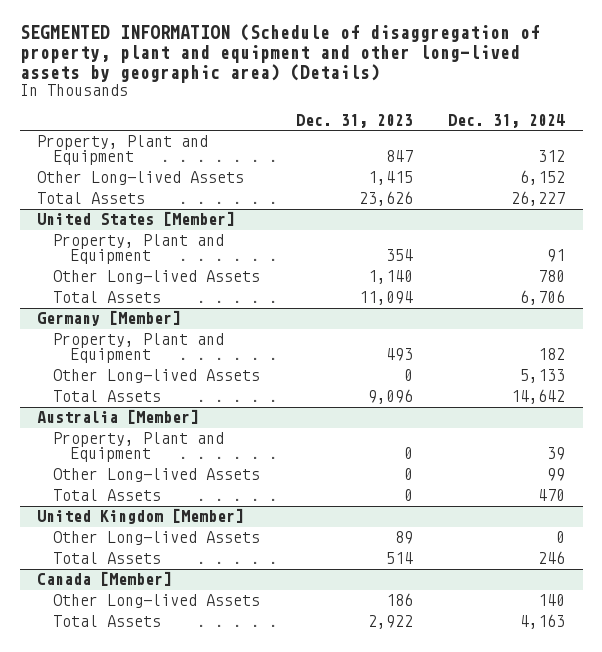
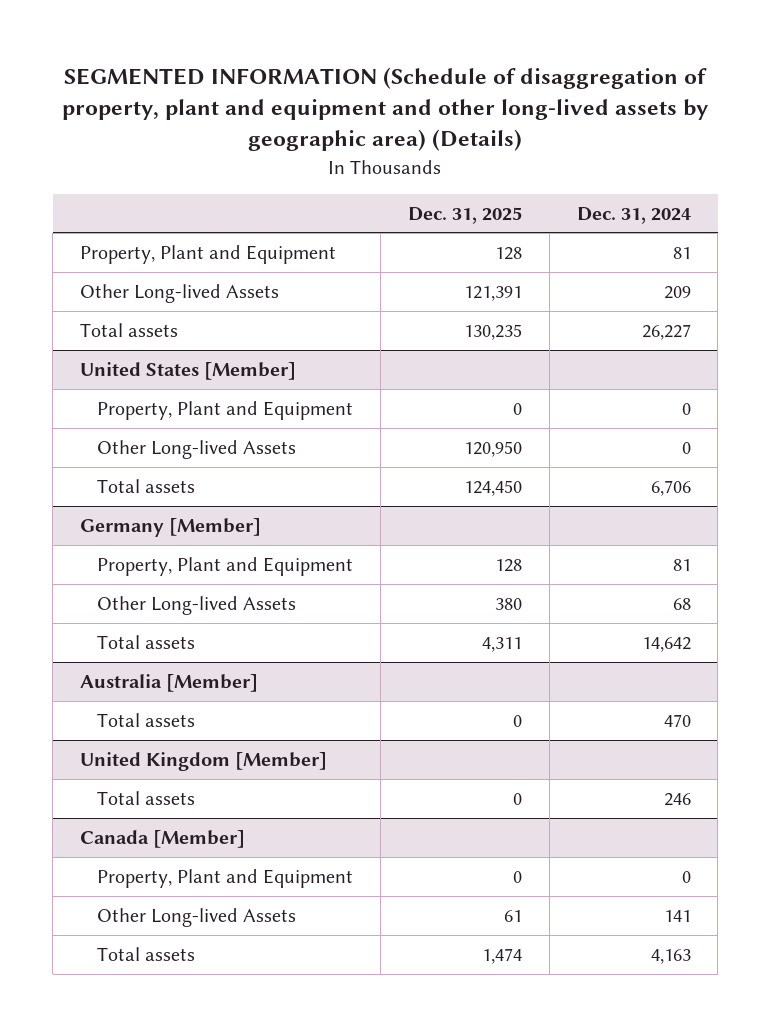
- | Dec. 31, 2023 | Dec. 31, 2024
+ | Dec. 31, 2025 | Dec. 31, 2024
- Property, Plant and Equipment | 847 | 312
- Other Long-lived Assets | 1,415 | 6,152
- Total Assets | 23,626 | 26,227
+ Property, Plant and Equipment | 128 | 81
+ Other Long-lived Assets | 121,391 | 209
+ Total assets | 130,235 | 26,227
@ United States [Member]
- Property, Plant and Equipment | 354 | 91
- Other Long-lived Assets | 1,140 | 780
- Total Assets | 11,094 | 6,706
+ Property, Plant and Equipment | 0 | 0
+ Other Long-lived Assets | 120,950 | 0
+ Total assets | 124,450 | 6,706
@ Germany [Member]
- Property, Plant and Equipment | 493 | 182
- Other Long-lived Assets | 0 | 5,133
- Total Assets | 9,096 | 14,642
+ Property, Plant and Equipment | 128 | 81
+ Other Long-lived Assets | 380 | 68
+ Total assets | 4,311 | 14,642
@ Australia [Member]
- Property, Plant and Equipment | 0 | 39
- Other Long-lived Assets | 0 | 99
- Total Assets | 0 | 470
+ Total assets | 0 | 470
@ United Kingdom [Member]
- Other Long-lived Assets | 89 | 0
- Total Assets | 514 | 246
+ Total assets | 0 | 246
@ Canada [Member]
- Other Long-lived Assets | 186 | 140
- Total Assets | 2,922 | 4,163
+ Property, Plant and Equipment | 0 | 0
+ Other Long-lived Assets | 61 | 141
+ Total assets | 1,474 | 4,163

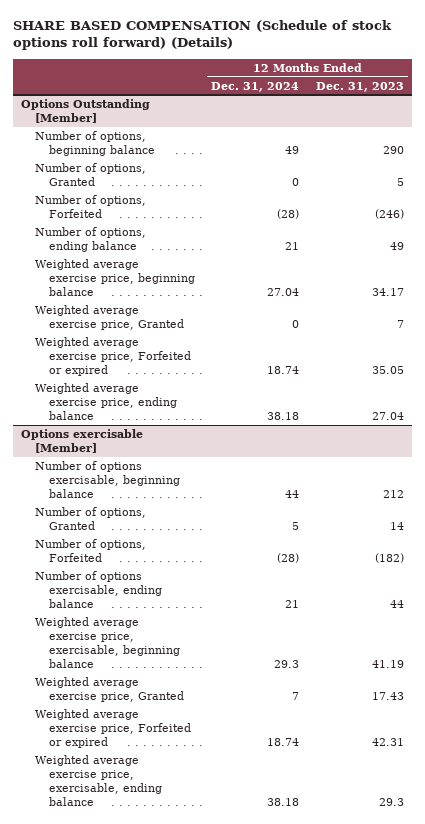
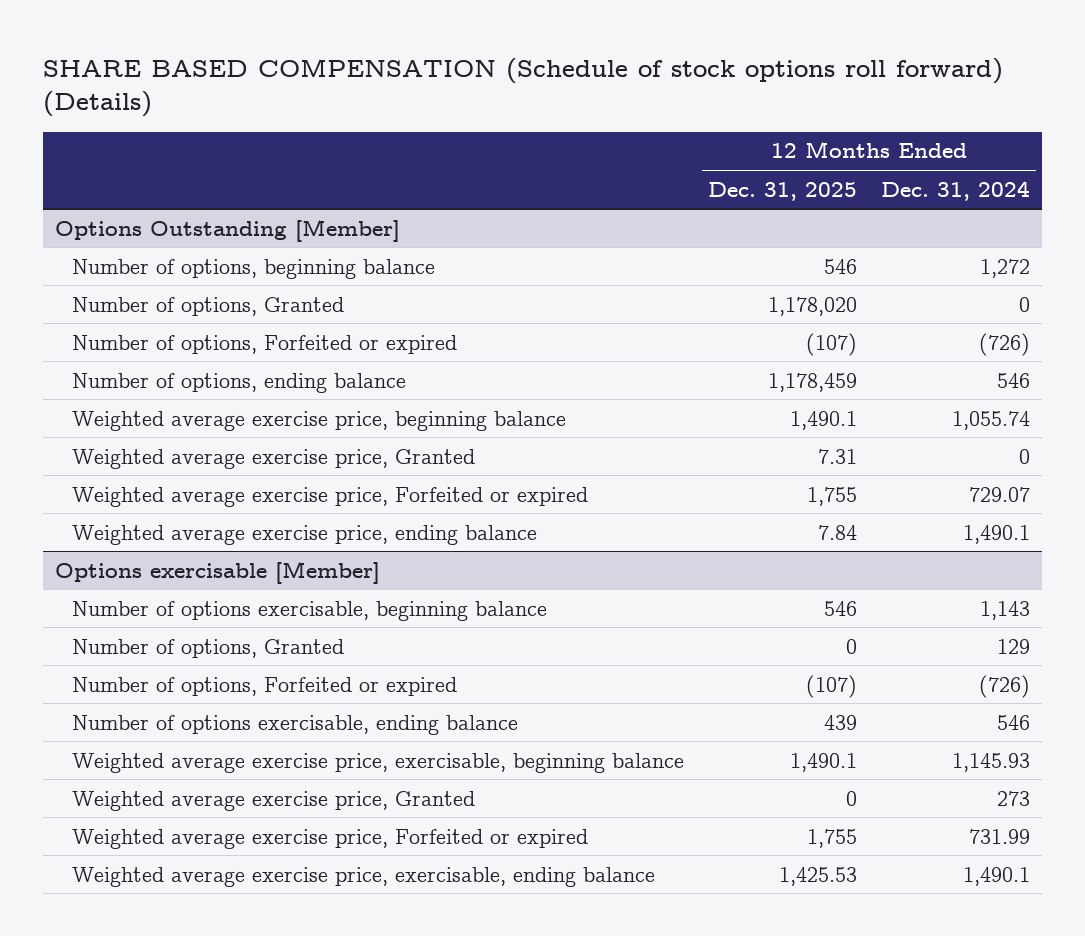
- | 12 Months Ended Dec. 31, 2024 | 12 Months Ended Dec. 31, 2023
+ | 12 Months Ended Dec. 31, 2025 | 12 Months Ended Dec. 31, 2024
@ Options Outstanding [Member]
- Number of options, beginning balance | 49 | 290
+ Number of options, beginning balance | 546 | 1,272
- Number of options, Forfeited | (28) | (246)
- Number of options, ending balance | 21 | 49
- Weighted average exercise price, beginning balance | 27.04 | 34.17
+ Number of options, Forfeited or expired | (107) | (726)
+ Number of options, ending balance | 1,178,459 | 546
+ Weighted average exercise price, beginning balance | 1,490.1 | 1,055.74
- Weighted average exercise price, Forfeited or expired | 18.74 | 35.05
- Weighted average exercise price, ending balance | 38.18 | 27.04
+ Weighted average exercise price, Forfeited or expired | 1,755 | 729.07
+ Weighted average exercise price, ending balance | 7.84 | 1,490.1
@ Options exercisable [Member]
- Number of options exercisable, beginning balance | 44 | 212
- Number of options, Granted | 5 | 14
- Number of options, Forfeited | (28) | (182)
- Number of options exercisable, ending balance | 21 | 44
- Weighted average exercise price, exercisable, beginning balance | 29.3 | 41.19
- Weighted average exercise price, Granted | 7 | 17.43
- Weighted average exercise price, Forfeited or expired | 18.74 | 42.31
- Weighted average exercise price, exercisable, ending balance | 38.18 | 29.3
+ Number of options exercisable, beginning balance | 546 | 1,143
+ Number of options, Granted | 0 | 129
+ Number of options, Forfeited or expired | (107) | (726)
+ Number of options exercisable, ending balance | 439 | 546
+ Weighted average exercise price, exercisable, beginning balance | 1,490.1 | 1,145.93
+ Weighted average exercise price, Granted | 0 | 273
+ Weighted average exercise price, Forfeited or expired | 1,755 | 731.99
+ Weighted average exercise price, exercisable, ending balance | 1,425.53 | 1,490.1

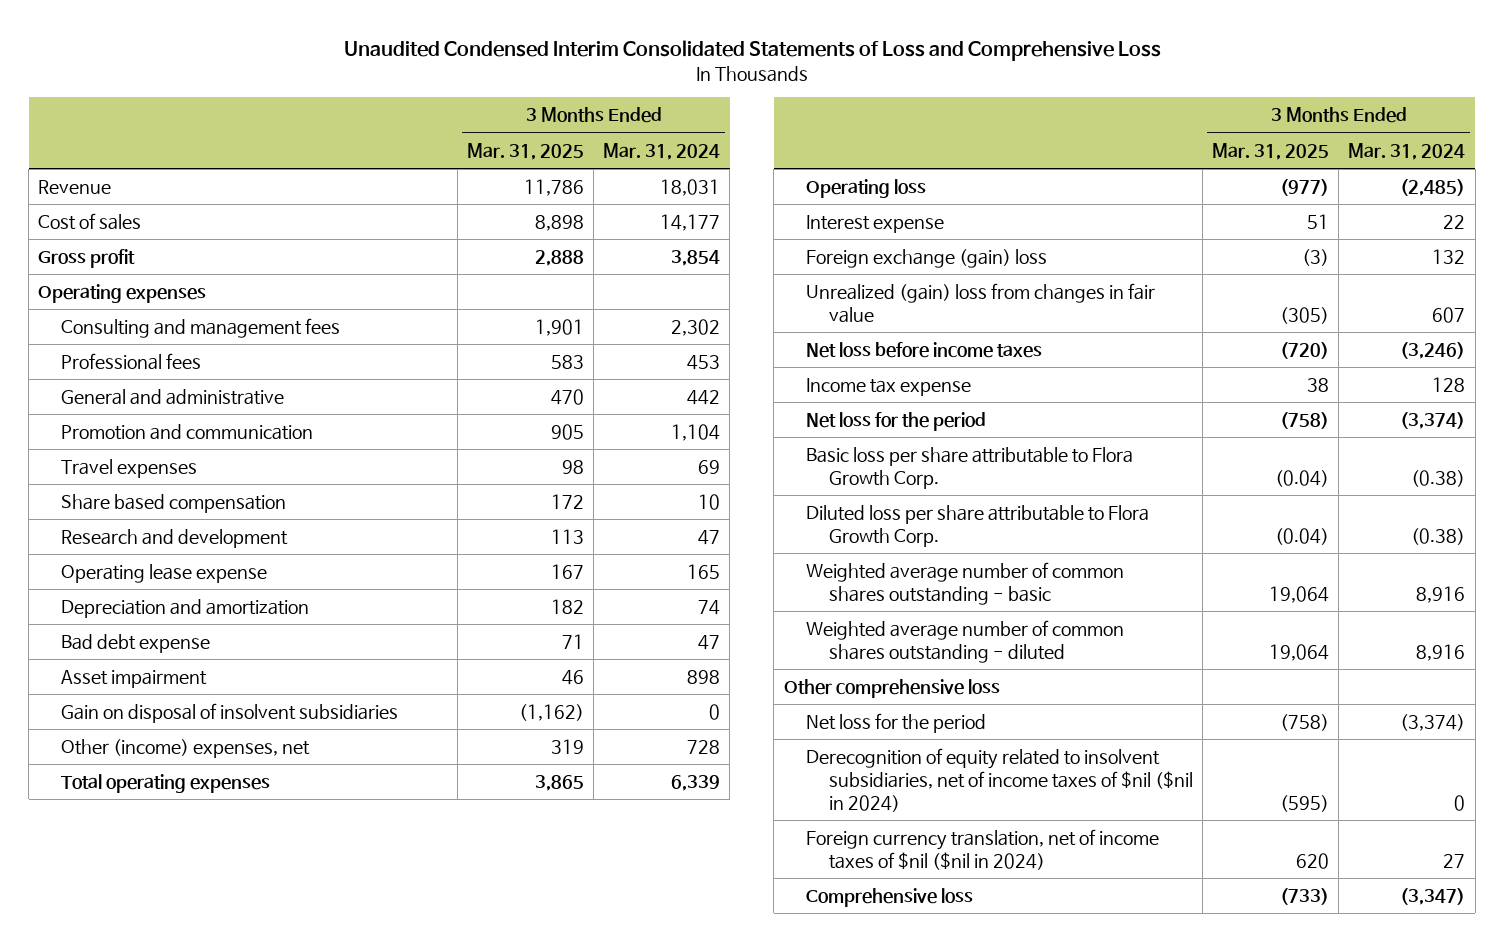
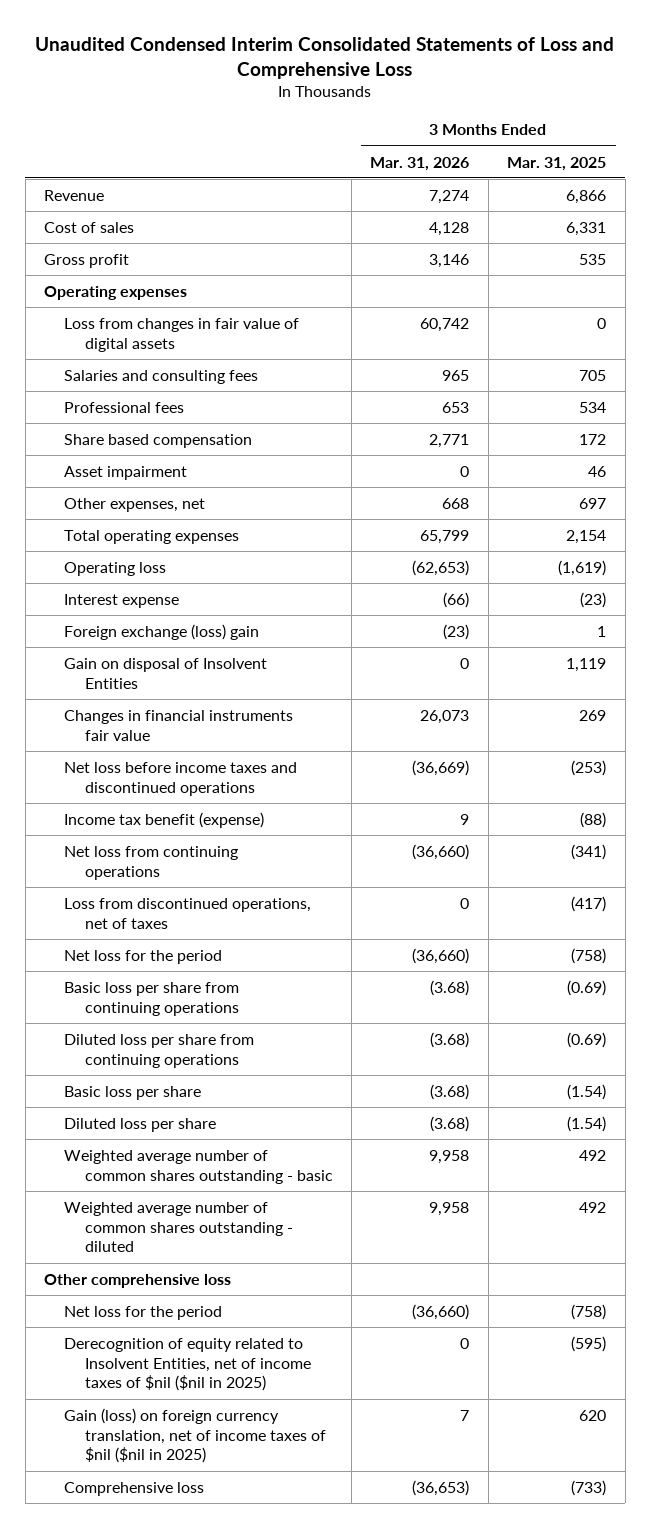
- | 3 Months Ended Mar. 31, 2025 | 3 Months Ended Mar. 31, 2024
+ | 3 Months Ended Mar. 31, 2026 | 3 Months Ended Mar. 31, 2025
- Revenue | 11,786 | 18,031
- Cost of sales | 8,898 | 14,177
- Gross profit | 2,888 | 3,854
+ Revenue | 7,274 | 6,866
+ Cost of sales | 4,128 | 6,331
+ Gross profit | 3,146 | 535
- Consulting and management fees | 1,901 | 2,302
- Professional fees | 583 | 453
- General and administrative | 470 | 442
- Promotion and communication | 905 | 1,104
- Travel expenses | 98 | 69
+ Loss from changes in fair value of digital assets | 60,742 | 0
+ Salaries and consulting fees | 965 | 705
+ Professional fees | 653 | 534
- Research and development | 113 | 47
- Operating lease expense | 167 | 165
- Depreciation and amortization | 182 | 74
- Bad debt expense | 71 | 47
- Gain on disposal of insolvent subsidiaries | (1,162) | 0
- Other (income) expenses, net | 319 | 728
- Total operating expenses | 3,865 | 6,339
- Operating loss | (977) | (2,485)
- Interest expense | 51 | 22
- Foreign exchange (gain) loss | (3) | 132
- Unrealized (gain) loss from changes in fair value | (305) | 607
- Net loss before income taxes | (720) | (3,246)
- Income tax expense | 38 | 128
+ Other expenses, net | 668 | 697
+ Total operating expenses | 65,799 | 2,154
+ Operating loss | (62,653) | (1,619)
+ Interest expense | (66) | (23)
+ Foreign exchange (loss) gain | (23) | 1
+ Gain on disposal of Insolvent Entities | 0 | 1,119
+ Changes in financial instruments fair value | 26,073 | 269
+ Net loss before income taxes and discontinued operations | (36,669) | (253)
+ Income tax benefit (expense) | 9 | (88)
+ Net loss from continuing operations | (36,660) | (341)
+ Loss from discontinued operations, net of taxes | 0 | (417)
- Basic loss per share attributable to Flora Growth Corp. | (0.04) | (0.38)
- Diluted loss per share attributable to Flora Growth Corp. | (0.04) | (0.38)
- Weighted average number of common shares outstanding - basic | 19,064 | 8,916
- Weighted average number of common shares outstanding - diluted | 19,064 | 8,916
+ Basic loss per share from continuing operations | (3.68) | (0.69)
+ Diluted loss per share from continuing operations | (3.68) | (0.69)
+ Basic loss per share | (3.68) | (1.54)
+ Diluted loss per share | (3.68) | (1.54)
+ Weighted average number of common shares outstanding - basic | 9,958 | 492
+ Weighted average number of common shares outstanding - diluted | 9,958 | 492
- Derecognition of equity related to insolvent subsidiaries, net of income taxes of $nil ($nil in 2024) | (595) | 0
- Foreign currency translation, net of income taxes of $nil ($nil in 2024) | 620 | 27
+ Derecognition of equity related to Insolvent Entities, net of income taxes of $nil ($nil in 2025) | 0 | (595)
+ Gain (loss) on foreign currency translation, net of income taxes of $nil ($nil in 2025) | 7 | 620

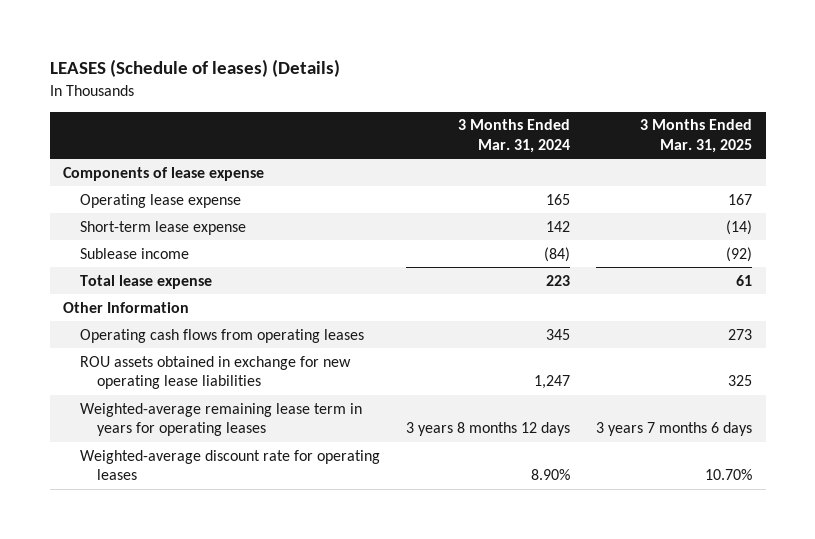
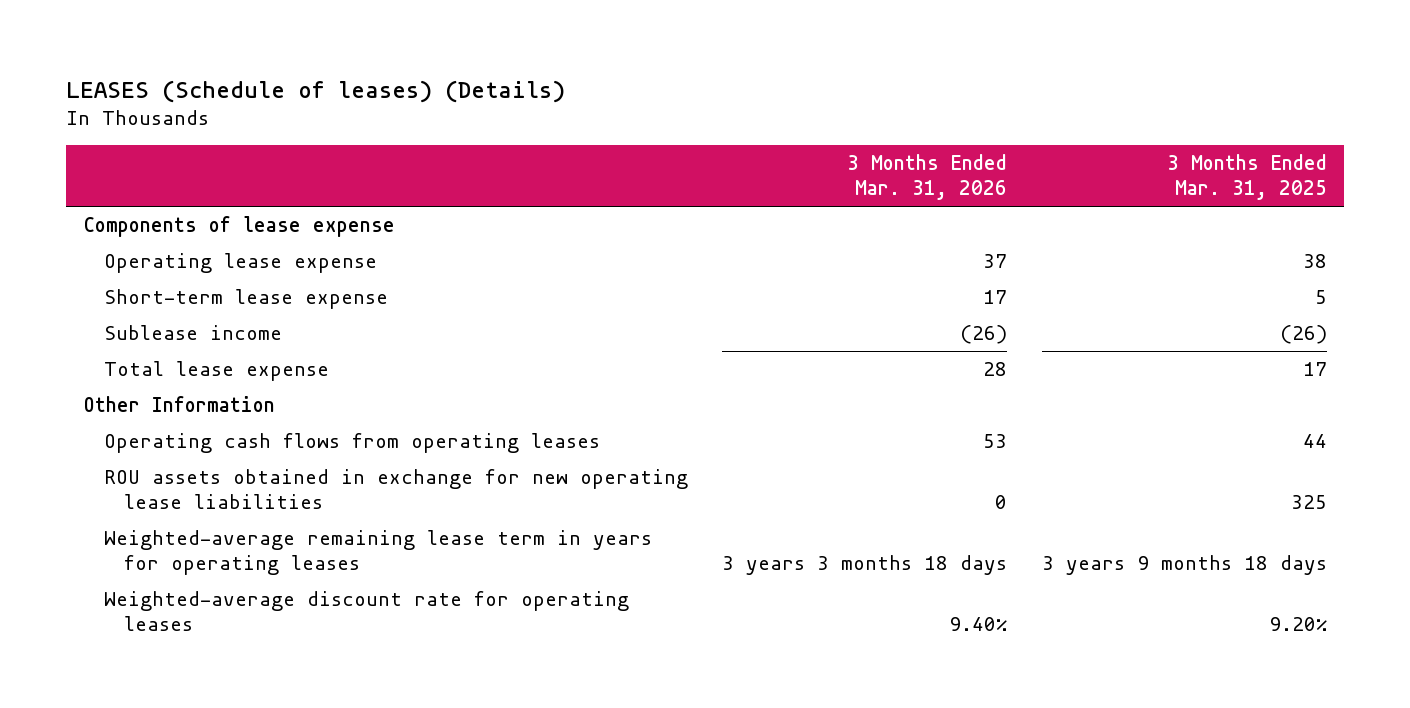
- | 3 Months Ended Mar. 31, 2024 | 3 Months Ended Mar. 31, 2025
+ | 3 Months Ended Mar. 31, 2026 | 3 Months Ended Mar. 31, 2025
- Operating lease expense | 165 | 167
- Short-term lease expense | 142 | (14)
- Sublease income | (84) | (92)
- Total lease expense | 223 | 61
+ Operating lease expense | 37 | 38
+ Short-term lease expense | 17 | 5
+ Sublease income | (26) | (26)
+ Total lease expense | 28 | 17
- Operating cash flows from operating leases | 345 | 273
+ Operating cash flows from operating leases | 53 | 44
- Weighted-average remaining lease term in years for operating leases | 3 years 8 months 12 days | 3 years 7 months 6 days
- Weighted-average discount rate for operating leases | 8.90% | 10.70%
+ Weighted-average remaining lease term in years for operating leases | 3 years 3 months 18 days | 3 years 9 months 18 days
+ Weighted-average discount rate for operating leases | 9.40% | 9.20%

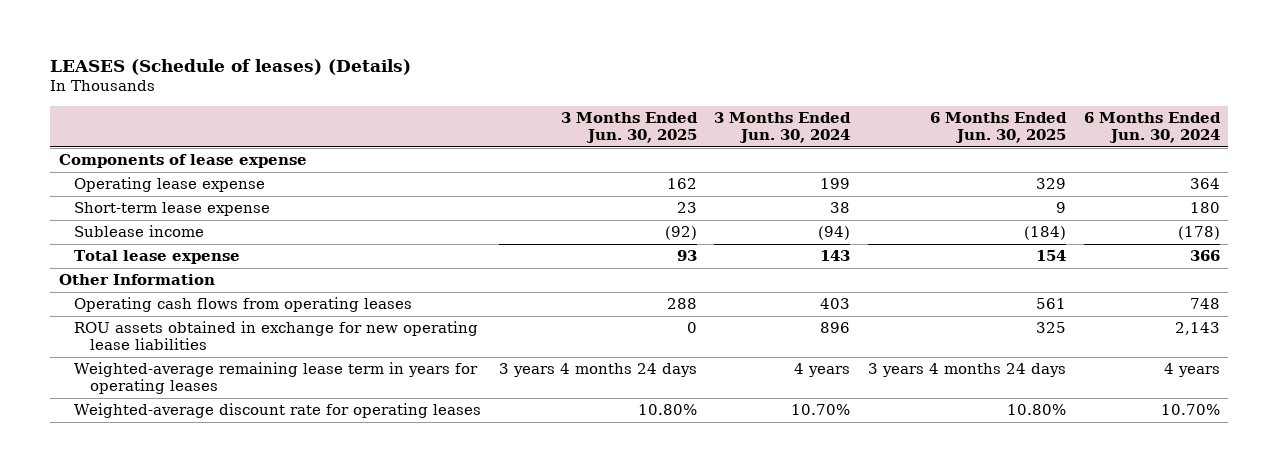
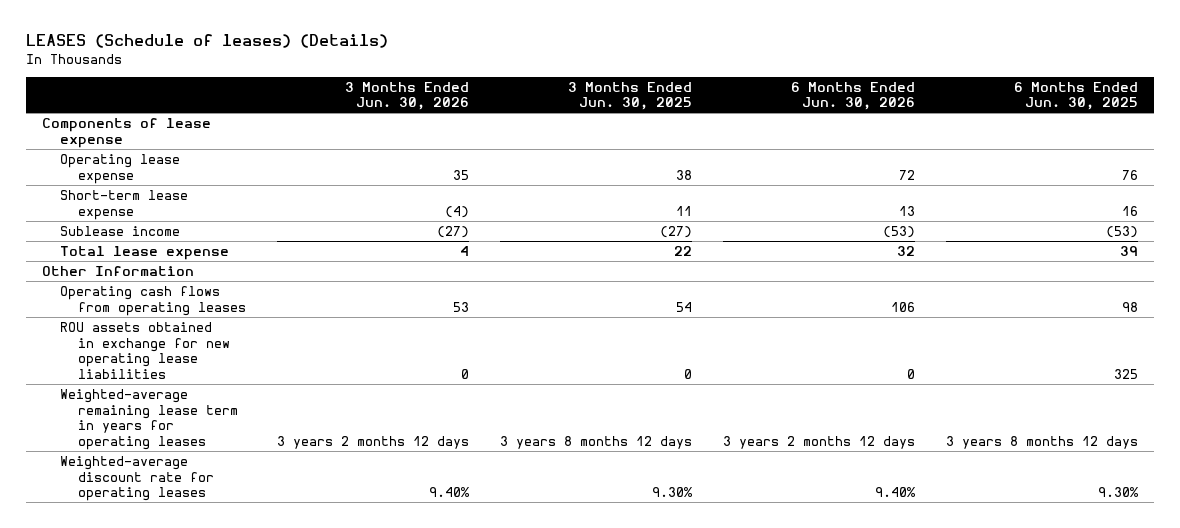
- | 3 Months Ended Jun. 30, 2025 | 3 Months Ended Jun. 30, 2024 | 6 Months Ended Jun. 30, 2025 | 6 Months Ended Jun. 30, 2024
+ | 3 Months Ended Jun. 30, 2026 | 3 Months Ended Jun. 30, 2025 | 6 Months Ended Jun. 30, 2026 | 6 Months Ended Jun. 30, 2025
- Operating lease expense | 162 | 199 | 329 | 364
- Short-term lease expense | 23 | 38 | 9 | 180
- Sublease income | (92) | (94) | (184) | (178)
- Total lease expense | 93 | 143 | 154 | 366
+ Operating lease expense | 35 | 38 | 72 | 76
+ Short-term lease expense | (4) | 11 | 13 | 16
+ Sublease income | (27) | (27) | (53) | (53)
+ Total lease expense | 4 | 22 | 32 | 39
- Operating cash flows from operating leases | 288 | 403 | 561 | 748
+ Operating cash flows from operating leases | 53 | 54 | 106 | 98
- Weighted-average remaining lease term in years for operating leases | 3 years 4 months 24 days | 4 years | 3 years 4 months 24 days | 4 years
- Weighted-average discount rate for operating leases | 10.80% | 10.70% | 10.80% | 10.70%
+ Weighted-average remaining lease term in years for operating leases | 3 years 2 months 12 days | 3 years 8 months 12 days | 3 years 2 months 12 days | 3 years 8 months 12 days
+ Weighted-average discount rate for operating leases | 9.40% | 9.30% | 9.40% | 9.30%

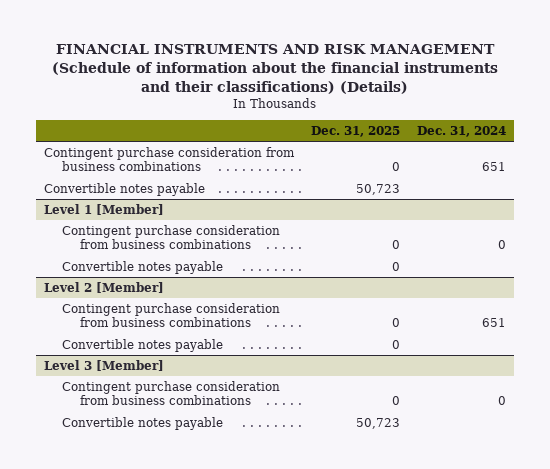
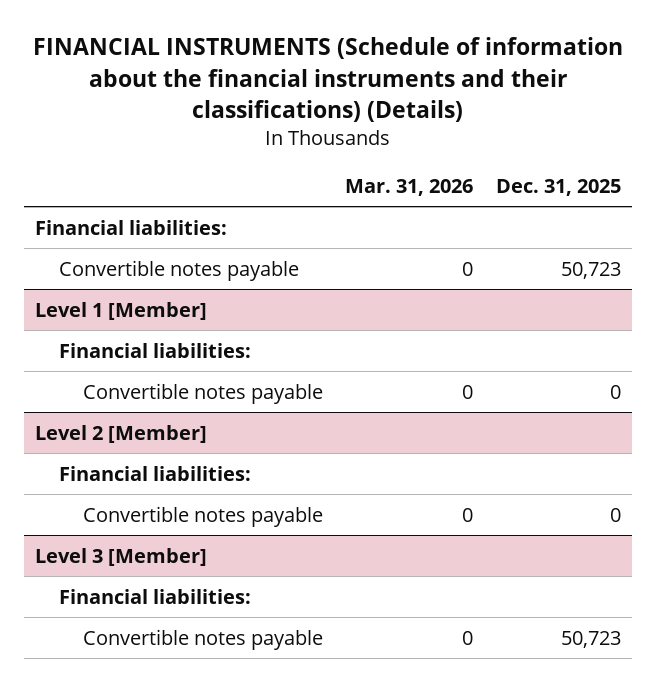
- FINANCIAL INSTRUMENTS AND RISK MANAGEMENT (Schedule of information about the financial instruments and their classifications) (Details)
+ FINANCIAL INSTRUMENTS (Schedule of information about the financial instruments and their classifications) (Details)
- | Dec. 31, 2025 | Dec. 31, 2024
+ | Mar. 31, 2026 | Dec. 31, 2025
- Contingent purchase consideration from business combinations | 0 | 651
+ Financial liabilities:
@ Level 1 [Member]
- Contingent purchase consideration from business combinations | 0 | 0
+ Financial liabilities:
@ Level 2 [Member]
- Contingent purchase consideration from business combinations | 0 | 651
+ Financial liabilities:
@ Level 3 [Member]
- Contingent purchase consideration from business combinations | 0 | 0
+ Financial liabilities:

